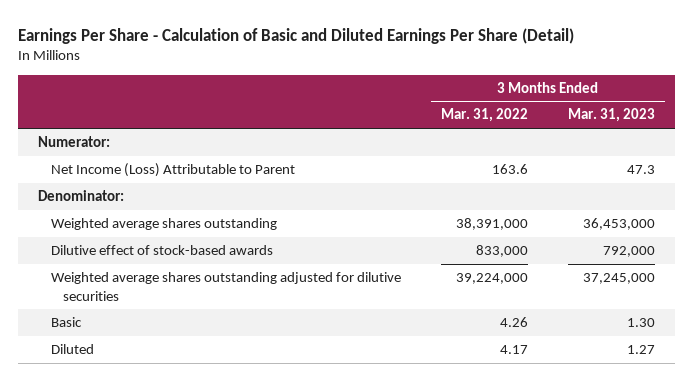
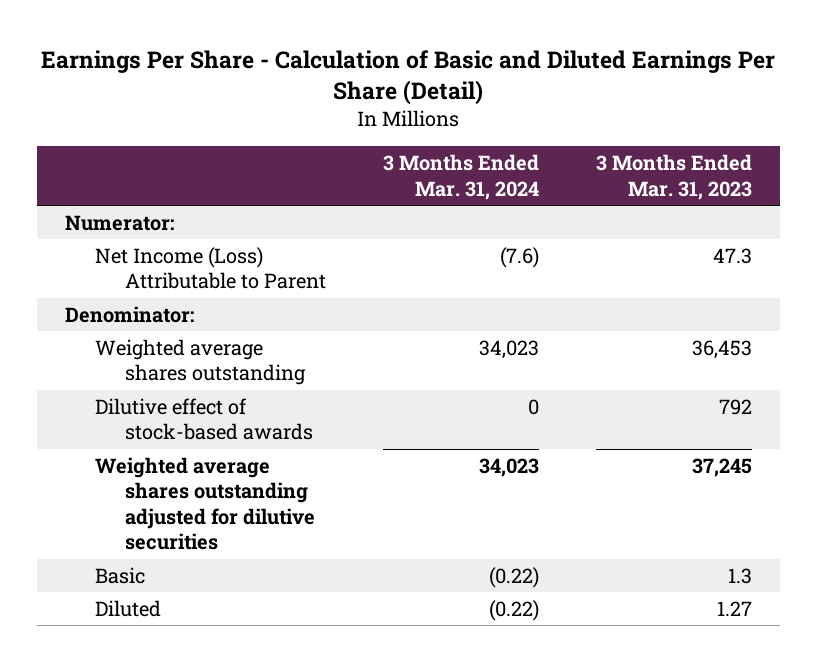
- | 3 Months Ended Mar. 31, 2022 | 3 Months Ended Mar. 31, 2023
+ | 3 Months Ended Mar. 31, 2024 | 3 Months Ended Mar. 31, 2023
- Weighted average shares outstanding | 38,391,000 | 36,453,000
- Dilutive effect of stock-based awards | 833,000 | 792,000
- Weighted average shares outstanding adjusted for dilutive securities | 39,224,000 | 37,245,000
- Basic | 4.26 | 1.30
+ Weighted average shares outstanding | 34,023 | 36,453
+ Dilutive effect of stock-based awards | 0 | 792
+ Weighted average shares outstanding adjusted for dilutive securities | 34,023 | 37,245
+ Basic | (0.22) | 1.3

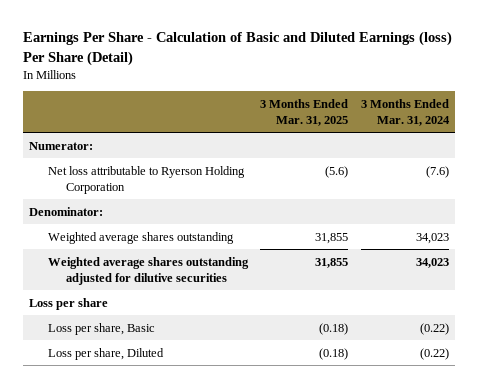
- Earnings Per Share - Calculation of Basic and Diluted Earnings Per Share (Detail)
+ Earnings Per Share - Calculation of Basic and Diluted Earnings (loss) Per Share (Detail)
- | 3 Months Ended Mar. 31, 2024 | 3 Months Ended Mar. 31, 2023
+ | 3 Months Ended Mar. 31, 2025 | 3 Months Ended Mar. 31, 2024
- Net Income (Loss) Attributable to Parent | (7.6) | 47.3
+ Net loss attributable to Ryerson Holding Corporation | (5.6) | (7.6)
- Dilutive effect of stock-based awards | 0 | 792
- Basic | (0.22) | 1.3
- Diluted | (0.22) | 1.27
+ Loss per share
+ Loss per share, Basic | (0.18) | (0.22)
+ Loss per share, Diluted | (0.18) | (0.22)

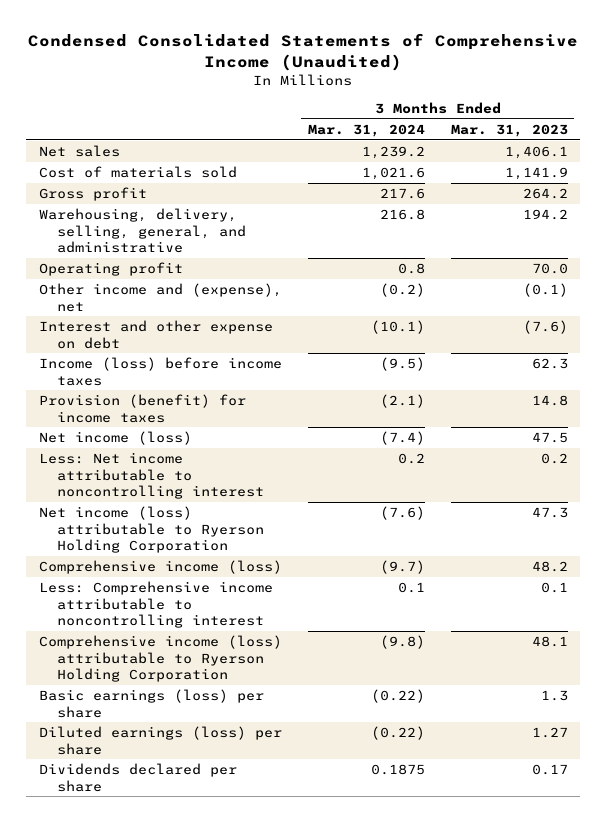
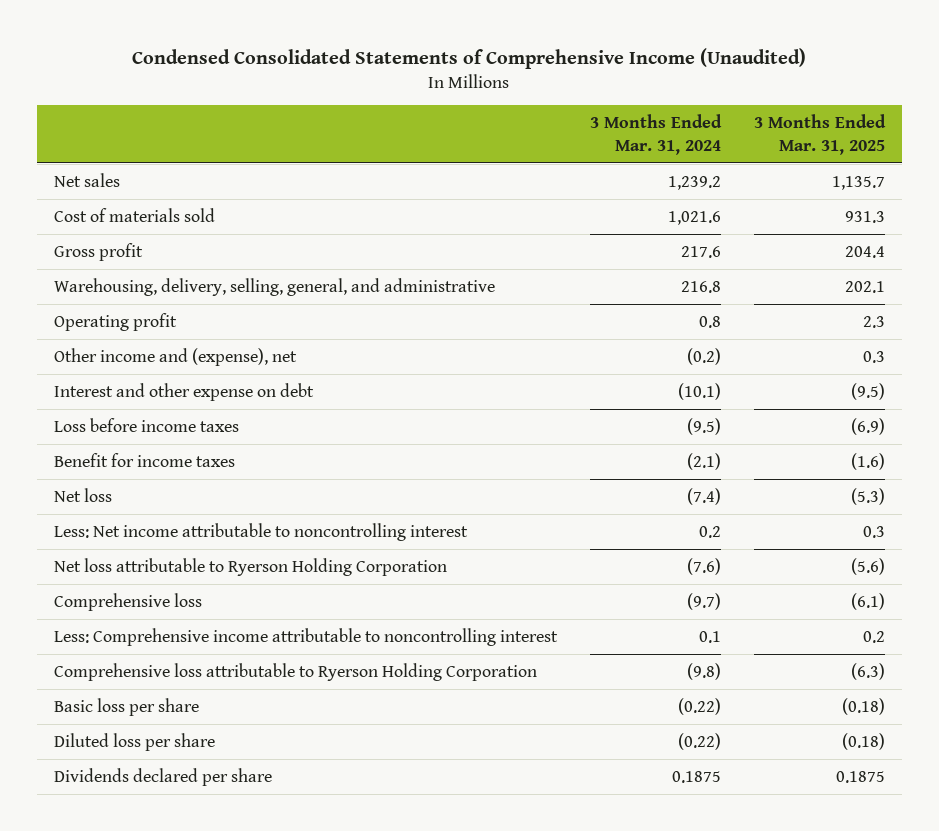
- | 3 Months Ended Mar. 31, 2024 | 3 Months Ended Mar. 31, 2023
+ | 3 Months Ended Mar. 31, 2024 | 3 Months Ended Mar. 31, 2025
- Income (loss) before income taxes | (9.5) | 62.3
- Provision (benefit) for income taxes | (2.1) | 14.8
- Net income (loss) | (7.4) | 47.5
+ Loss before income taxes | (9.5) | (6.9)
+ Benefit for income taxes | (2.1) | (1.6)
+ Net loss | (7.4) | (5.3)
- Net income (loss) attributable to Ryerson Holding Corporation | (7.6) | 47.3
- Comprehensive income (loss) | (9.7) | 48.2
+ Net loss attributable to Ryerson Holding Corporation | (7.6) | (5.6)
+ Comprehensive loss | (9.7) | (6.1)
- Comprehensive income (loss) attributable to Ryerson Holding Corporation | (9.8) | 48.1
- Basic earnings (loss) per share | (0.22) | 1.3
- Diluted earnings (loss) per share | (0.22) | 1.27
+ Comprehensive loss attributable to Ryerson Holding Corporation | (9.8) | (6.3)
+ Basic loss per share | (0.22) | (0.18)
+ Diluted loss per share | (0.22) | (0.18)

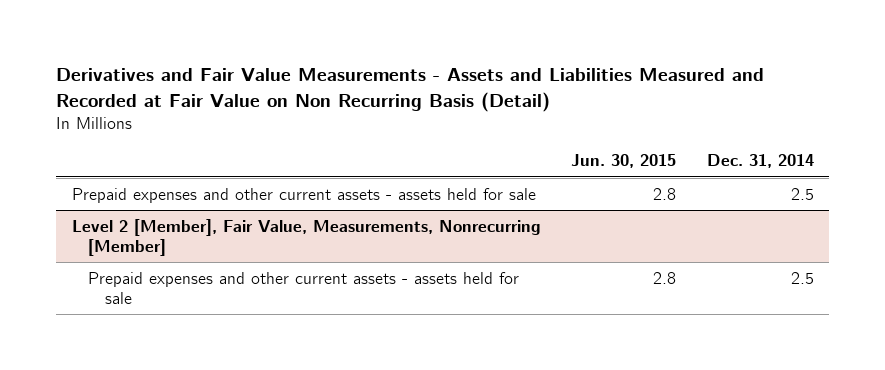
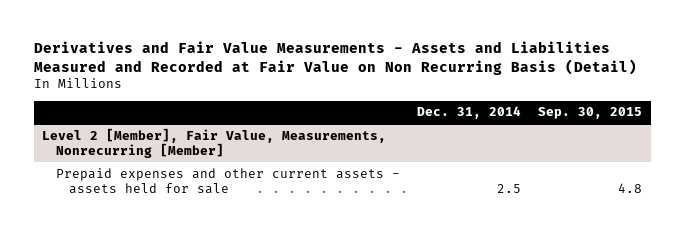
- | Jun. 30, 2015 | Dec. 31, 2014
+ | Dec. 31, 2014 | Sep. 30, 2015
- Prepaid expenses and other current assets - assets held for sale | 2.8 | 2.5

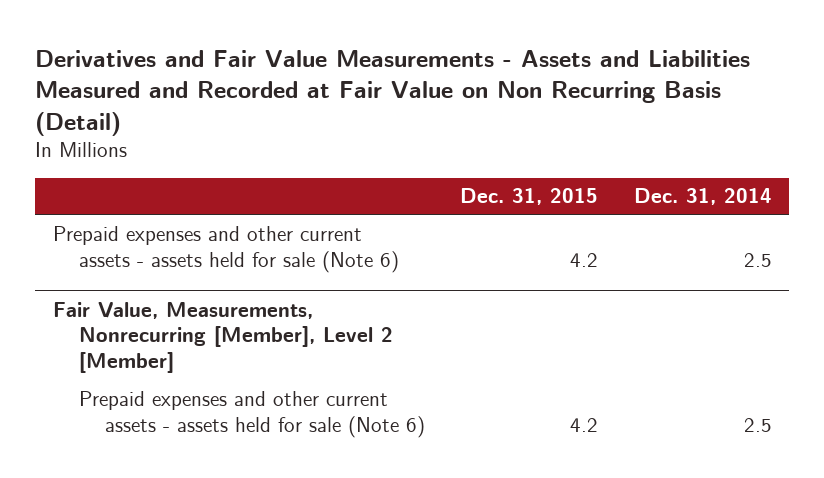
- | Dec. 31, 2014 | Sep. 30, 2015
+ | Dec. 31, 2015 | Dec. 31, 2014
- Level 2 [Member], Fair Value, Measurements, Nonrecurring [Member]
- Prepaid expenses and other current assets - assets held for sale | 2.5 | 4.8
+ Prepaid expenses and other current assets - assets held for sale (Note 6) | 4.2 | 2.5
+ Fair Value, Measurements, Nonrecurring [Member], Level 2 [Member]
+ Prepaid expenses and other current assets - assets held for sale (Note 6) | 4.2 | 2.5

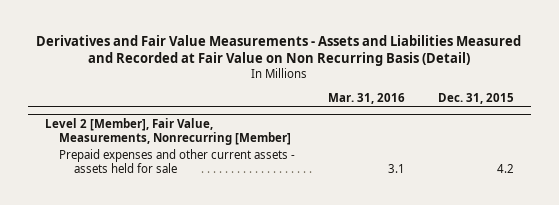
- | Dec. 31, 2015 | Dec. 31, 2014
+ | Mar. 31, 2016 | Dec. 31, 2015
- Prepaid expenses and other current assets - assets held for sale (Note 6) | 4.2 | 2.5
- Fair Value, Measurements, Nonrecurring [Member], Level 2 [Member]
- Prepaid expenses and other current assets - assets held for sale (Note 6) | 4.2 | 2.5
+ Level 2 [Member], Fair Value, Measurements, Nonrecurring [Member]
+ Prepaid expenses and other current assets - assets held for sale | 3.1 | 4.2

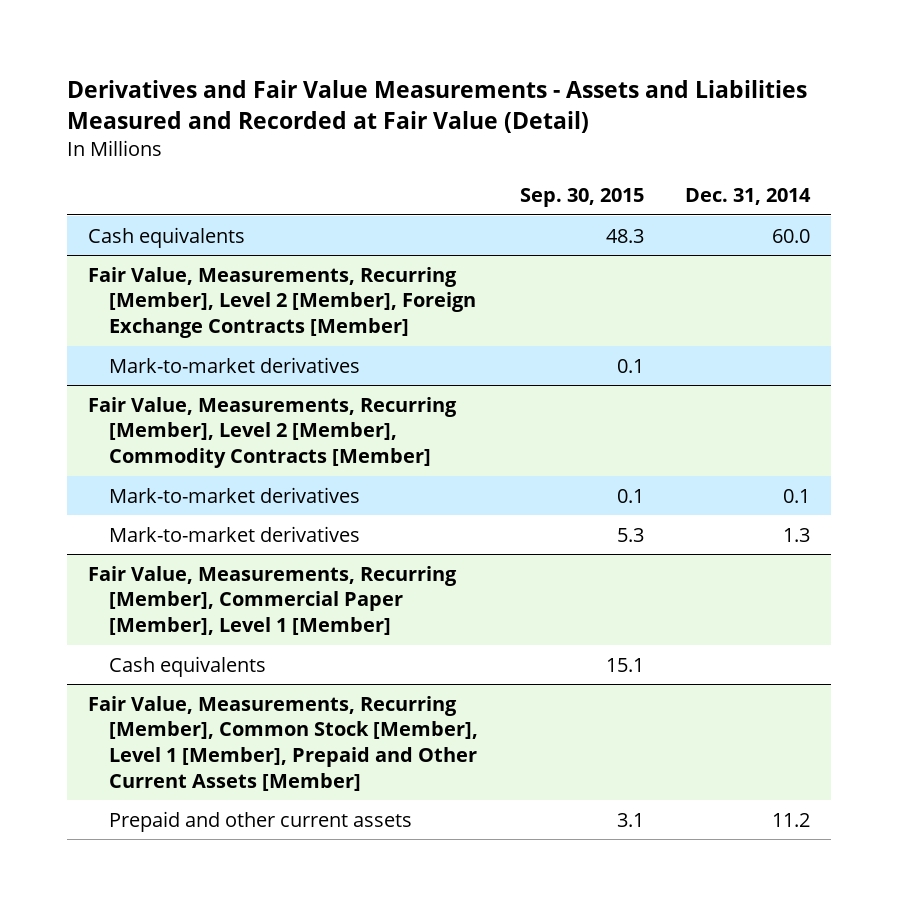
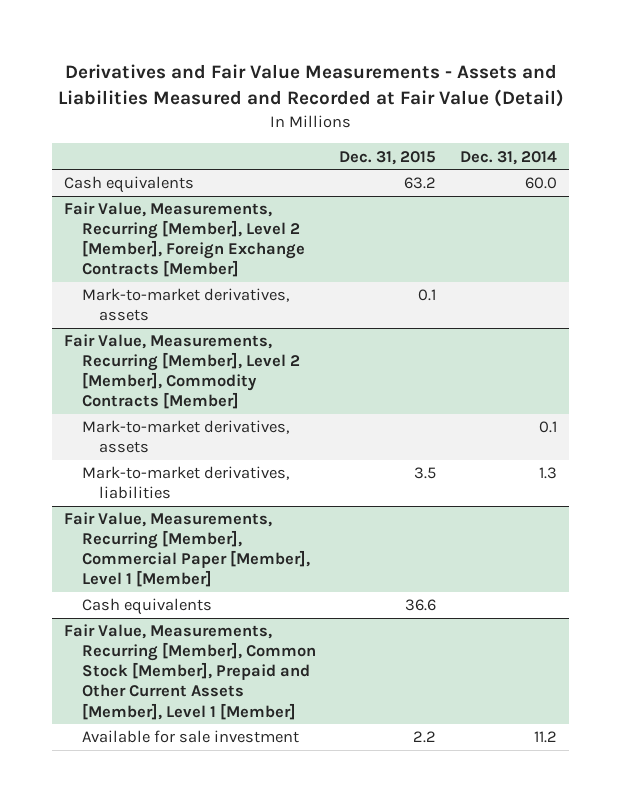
- | Sep. 30, 2015 | Dec. 31, 2014
+ | Dec. 31, 2015 | Dec. 31, 2014
@ Fair Value, Measurements, Recurring [Member], Level 2 [Member], Foreign Exchange Contracts [Member]
- Mark-to-market derivatives | 0.1 |
+ Mark-to-market derivatives, assets | 0.1 |
@ Fair Value, Measurements, Recurring [Member], Level 2 [Member], Commodity Contracts [Member]
- Mark-to-market derivatives | 0.1 | 0.1
- Mark-to-market derivatives | 5.3 | 1.3
+ Mark-to-market derivatives, assets | | 0.1
+ Mark-to-market derivatives, liabilities | 3.5 | 1.3
- Fair Value, Measurements, Recurring [Member], Common Stock [Member], Level 1 [Member], Prepaid and Other Current Assets [Member]
- Prepaid and other current assets | 3.1 | 11.2
+ Fair Value, Measurements, Recurring [Member], Common Stock [Member], Prepaid and Other Current Assets [Member], Level 1 [Member]
+ Available for sale investment | 2.2 | 11.2

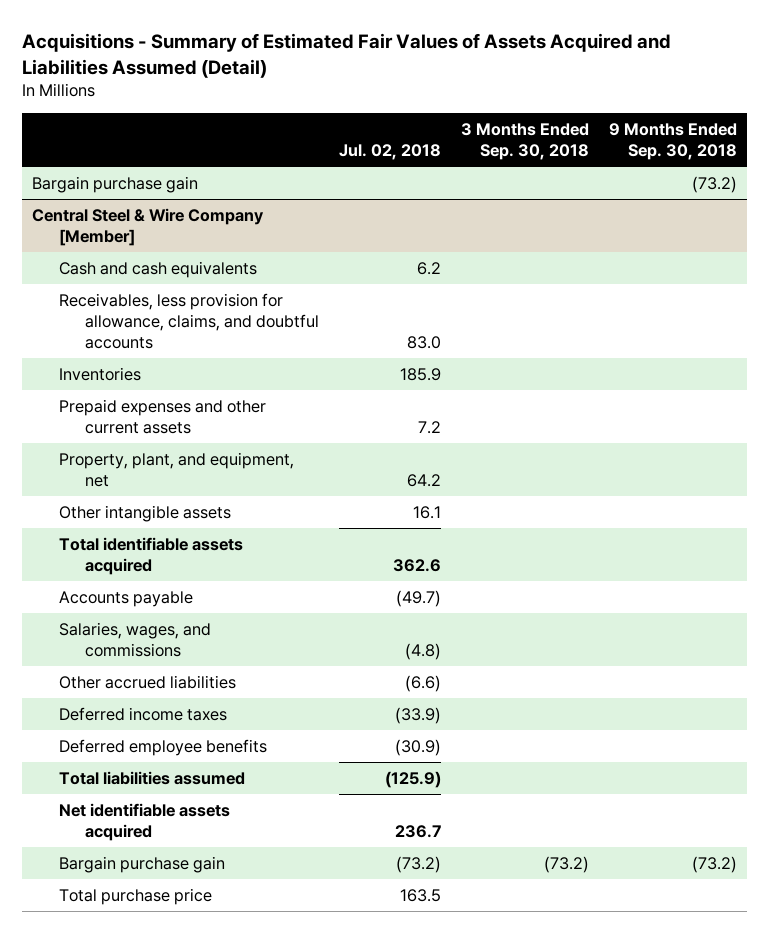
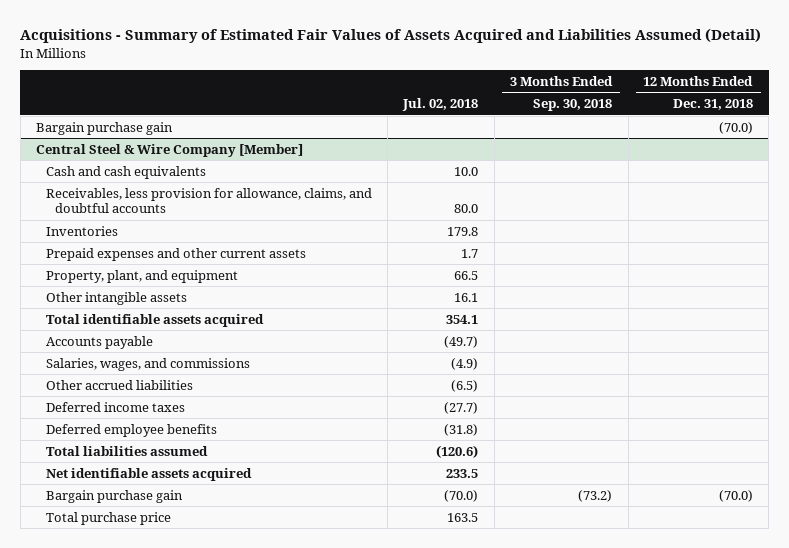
- | Jul. 02, 2018 | 3 Months Ended Sep. 30, 2018 | 9 Months Ended Sep. 30, 2018
+ | Jul. 02, 2018 | 3 Months Ended Sep. 30, 2018 | 12 Months Ended Dec. 31, 2018
@ Central Steel & Wire Company [Member]
- Cash and cash equivalents | 6.2 | |
- Receivables, less provision for allowance, claims, and doubtful accounts | 83.0 | |
- Inventories | 185.9 | |
- Prepaid expenses and other current assets | 7.2 | |
- Property, plant, and equipment, net | 64.2 | |
+ Cash and cash equivalents | 10.0 | |
+ Receivables, less provision for allowance, claims, and doubtful accounts | 80.0 | |
+ Inventories | 179.8 | |
+ Prepaid expenses and other current assets | 1.7 | |
+ Property, plant, and equipment | 66.5 | |
- Total identifiable assets acquired | 362.6 | |
+ Total identifiable assets acquired | 354.1 | |
- Salaries, wages, and commissions | (4.8) | |
- Other accrued liabilities | (6.6) | |
- Deferred income taxes | (33.9) | |
- Deferred employee benefits | (30.9) | |
- Total liabilities assumed | (125.9) | |
- Net identifiable assets acquired | 236.7 | |
- Bargain purchase gain | (73.2) | (73.2) | (73.2)
+ Salaries, wages, and commissions | (4.9) | |
+ Other accrued liabilities | (6.5) | |
+ Deferred income taxes | (27.7) | |
+ Deferred employee benefits | (31.8) | |
+ Total liabilities assumed | (120.6) | |
+ Net identifiable assets acquired | 233.5 | |
+ Bargain purchase gain | (70.0) | (73.2) | (70.0)

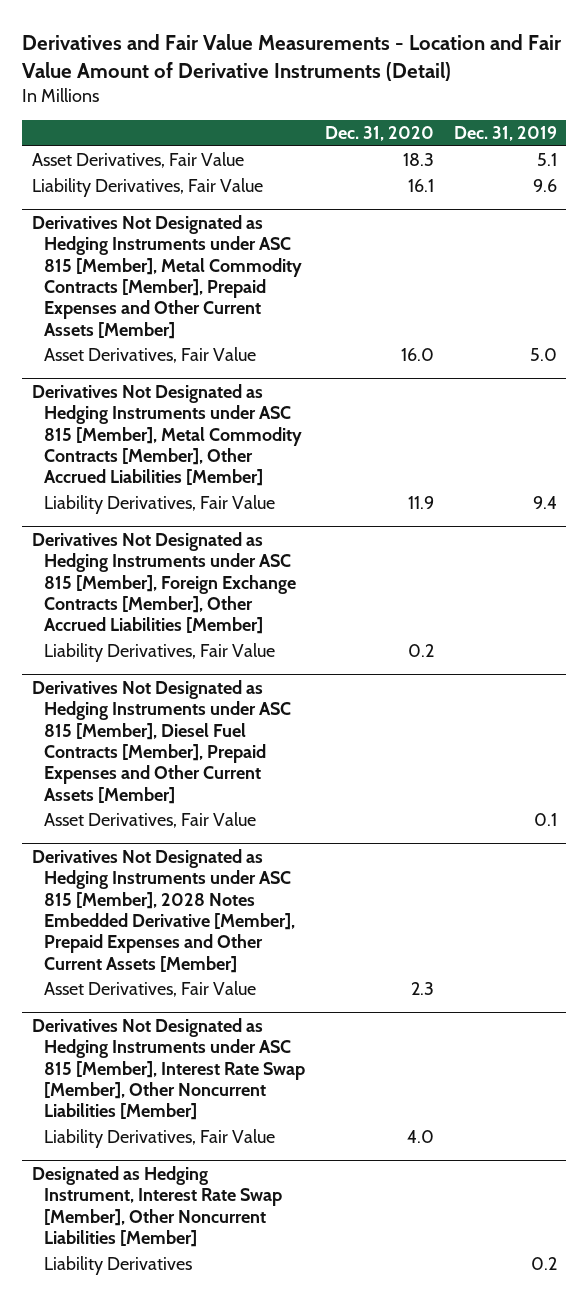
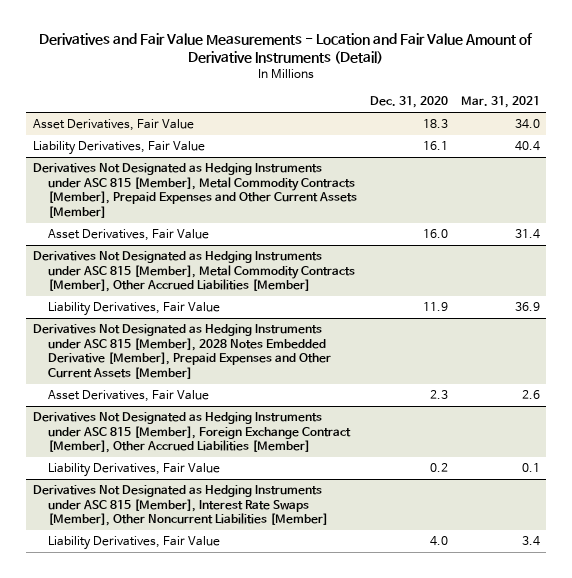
- | Dec. 31, 2020 | Dec. 31, 2019
+ | Dec. 31, 2020 | Mar. 31, 2021
- Derivatives Not Designated as Hedging Instruments under ASC 815 [Member], Foreign Exchange Contracts [Member], Other Accrued Liabilities [Member]
- Liability Derivatives, Fair Value | 0.2 |
- Derivatives Not Designated as Hedging Instruments under ASC 815 [Member], Diesel Fuel Contracts [Member], Prepaid Expenses and Other Current Assets [Member]
- Asset Derivatives, Fair Value | | 0.1
- Derivatives Not Designated as Hedging Instruments under ASC 815 [Member], Interest Rate Swap [Member], Other Noncurrent Liabilities [Member]
+ Derivatives Not Designated as Hedging Instruments under ASC 815 [Member], Foreign Exchange Contract [Member], Other Accrued Liabilities [Member]
+ Liability Derivatives, Fair Value | 0.2 | 0.1
+ Derivatives Not Designated as Hedging Instruments under ASC 815 [Member], Interest Rate Swaps [Member], Other Noncurrent Liabilities [Member]
- Designated as Hedging Instrument, Interest Rate Swap [Member], Other Noncurrent Liabilities [Member]
- Liability Derivatives | | 0.2

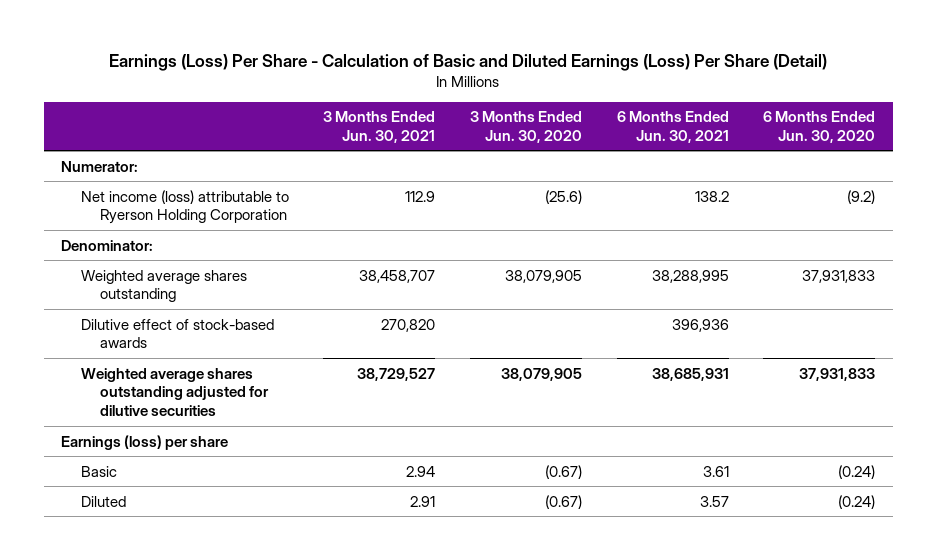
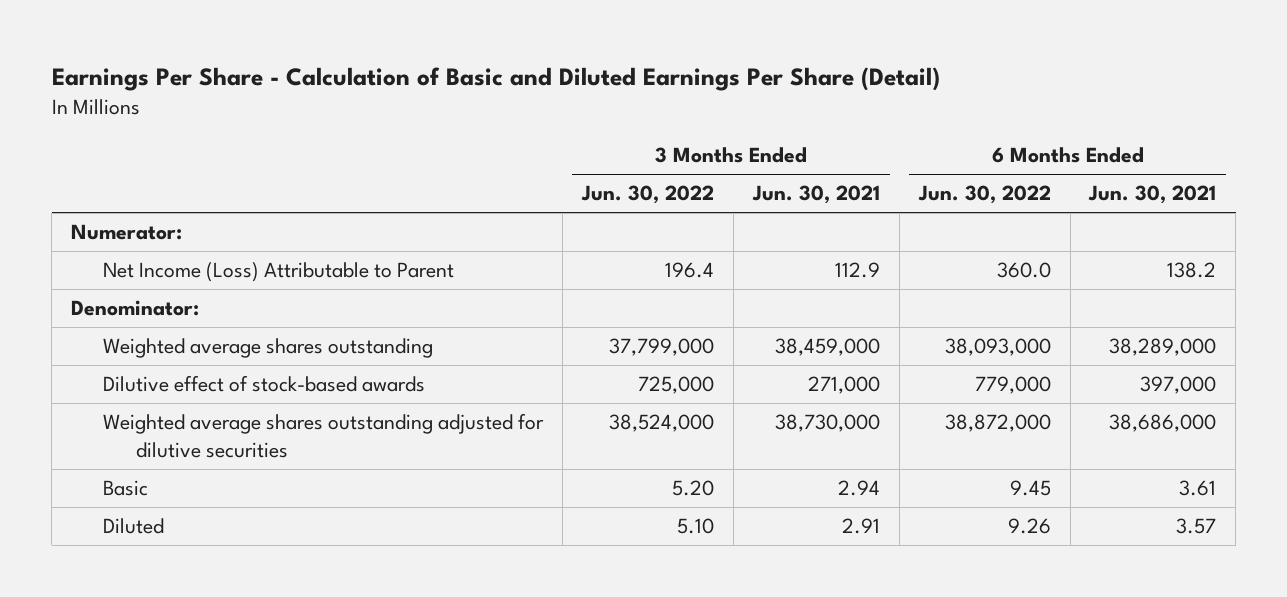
- Earnings (Loss) Per Share - Calculation of Basic and Diluted Earnings (Loss) Per Share (Detail)
+ Earnings Per Share - Calculation of Basic and Diluted Earnings Per Share (Detail)
- | 3 Months Ended Jun. 30, 2021 | 3 Months Ended Jun. 30, 2020 | 6 Months Ended Jun. 30, 2021 | 6 Months Ended Jun. 30, 2020
+ | 3 Months Ended Jun. 30, 2022 | 3 Months Ended Jun. 30, 2021 | 6 Months Ended Jun. 30, 2022 | 6 Months Ended Jun. 30, 2021
- Net income (loss) attributable to Ryerson Holding Corporation | 112.9 | (25.6) | 138.2 | (9.2)
+ Net Income (Loss) Attributable to Parent | 196.4 | 112.9 | 360.0 | 138.2
- Weighted average shares outstanding | 38,458,707 | 38,079,905 | 38,288,995 | 37,931,833
- Dilutive effect of stock-based awards | 270,820 | | 396,936 |
- Weighted average shares outstanding adjusted for dilutive securities | 38,729,527 | 38,079,905 | 38,685,931 | 37,931,833
- Earnings (loss) per share
+ Weighted average shares outstanding | 37,799,000 | 38,459,000 | 38,093,000 | 38,289,000
+ Dilutive effect of stock-based awards | 725,000 | 271,000 | 779,000 | 397,000
+ Weighted average shares outstanding adjusted for dilutive securities | 38,524,000 | 38,730,000 | 38,872,000 | 38,686,000

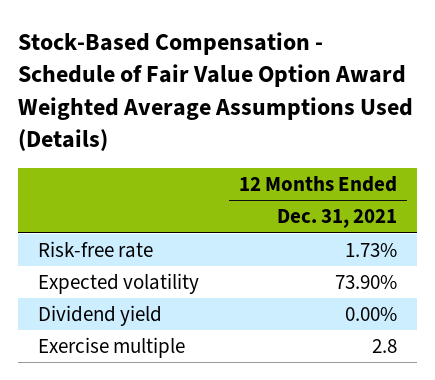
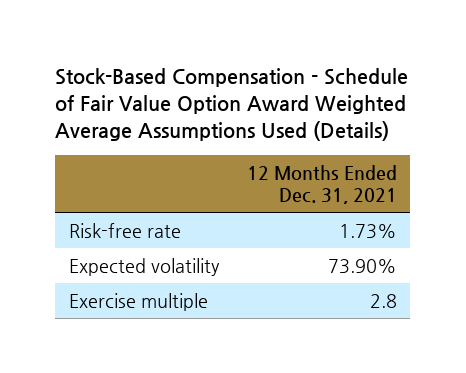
- Dividend yield | 0.00%

